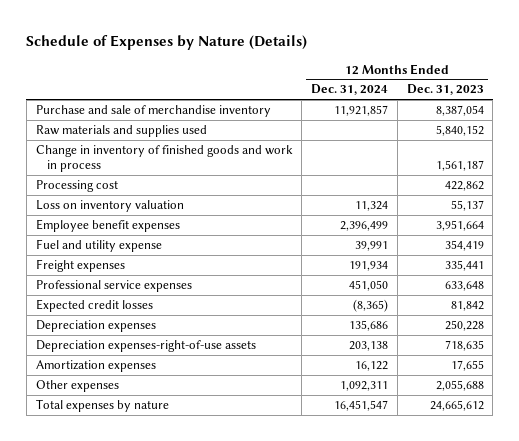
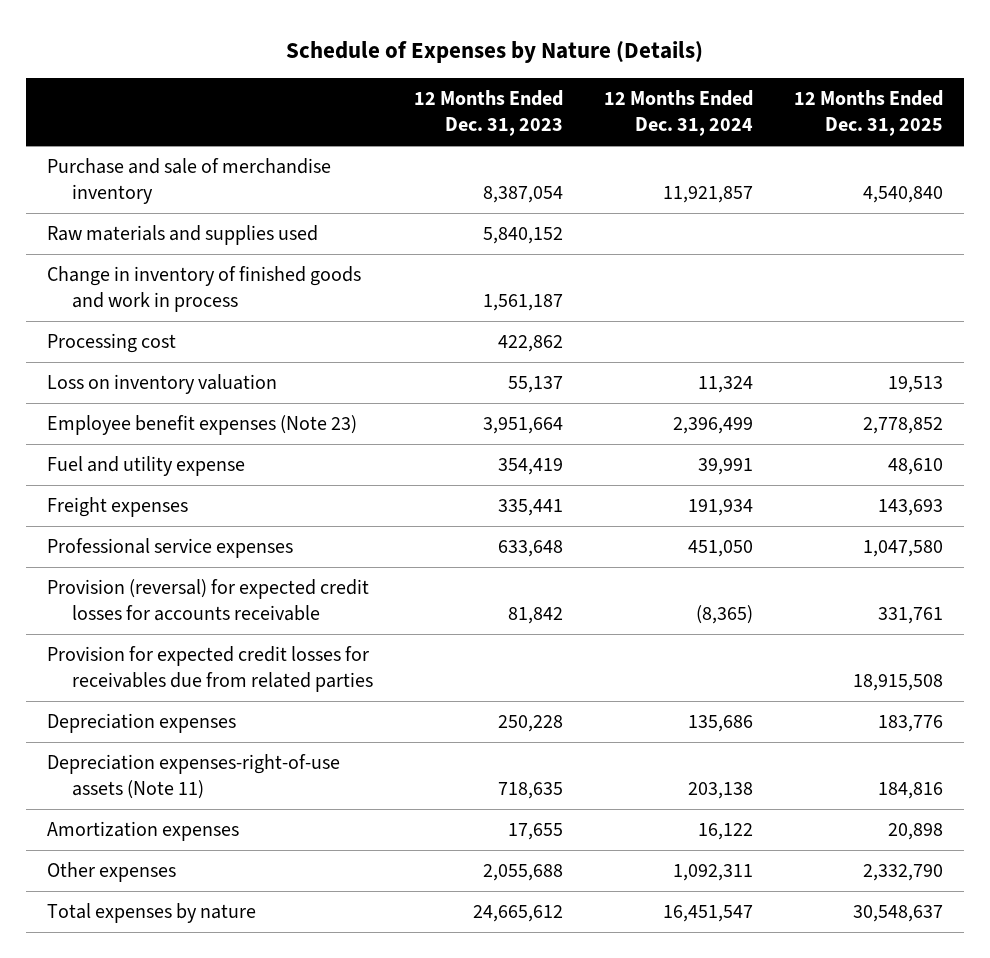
- | 12 Months Ended Dec. 31, 2024 | 12 Months Ended Dec. 31, 2023
+ | 12 Months Ended Dec. 31, 2023 | 12 Months Ended Dec. 31, 2024 | 12 Months Ended Dec. 31, 2025
- Employee benefit expenses | 2,396,499 | 3,951,664
+ Employee benefit expenses (Note 23) | 3,951,664 | 2,396,499 | 2,778,852
- Expected credit losses | (8,365) | 81,842
+ Provision (reversal) for expected credit losses for accounts receivable | 81,842 | (8,365) | 331,761
+ Provision for expected credit losses for receivables due from related parties | | | 18,915,508
- Depreciation expenses-right-of-use assets | 203,138 | 718,635
+ Depreciation expenses-right-of-use assets (Note 11) | 718,635 | 203,138 | 184,816

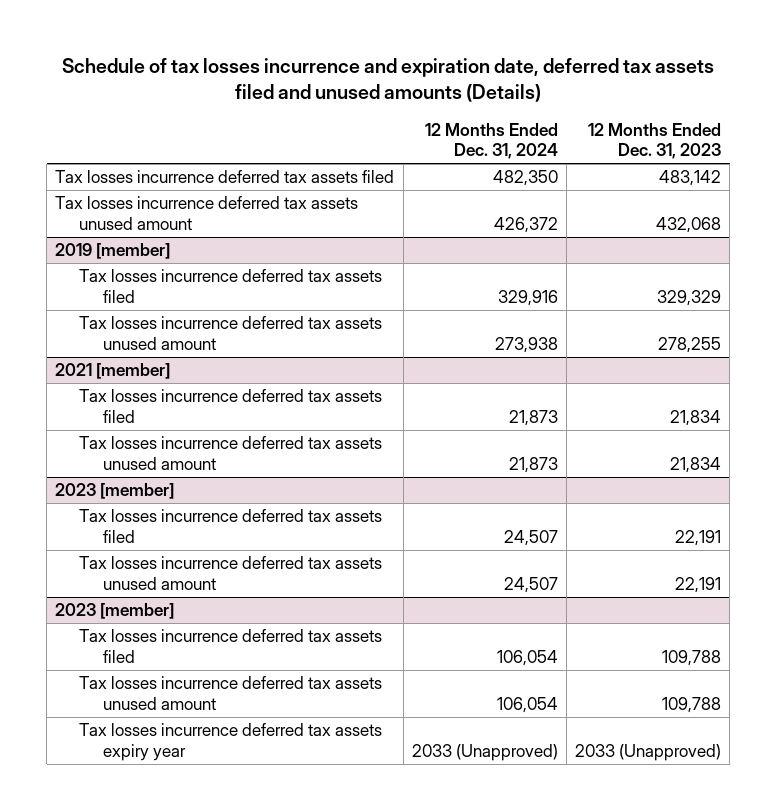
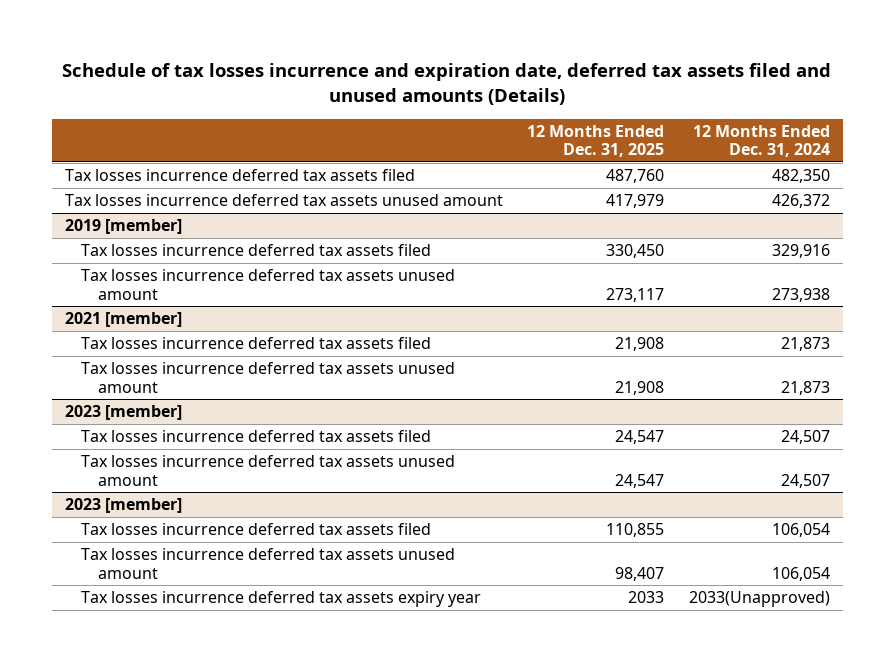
- | 12 Months Ended Dec. 31, 2024 | 12 Months Ended Dec. 31, 2023
+ | 12 Months Ended Dec. 31, 2025 | 12 Months Ended Dec. 31, 2024
@ 2023 [member]
- Tax losses incurrence deferred tax assets expiry year | 2033 (Unapproved) | 2033 (Unapproved)
+ Tax losses incurrence deferred tax assets expiry year | 2033 | 2033(Unapproved)

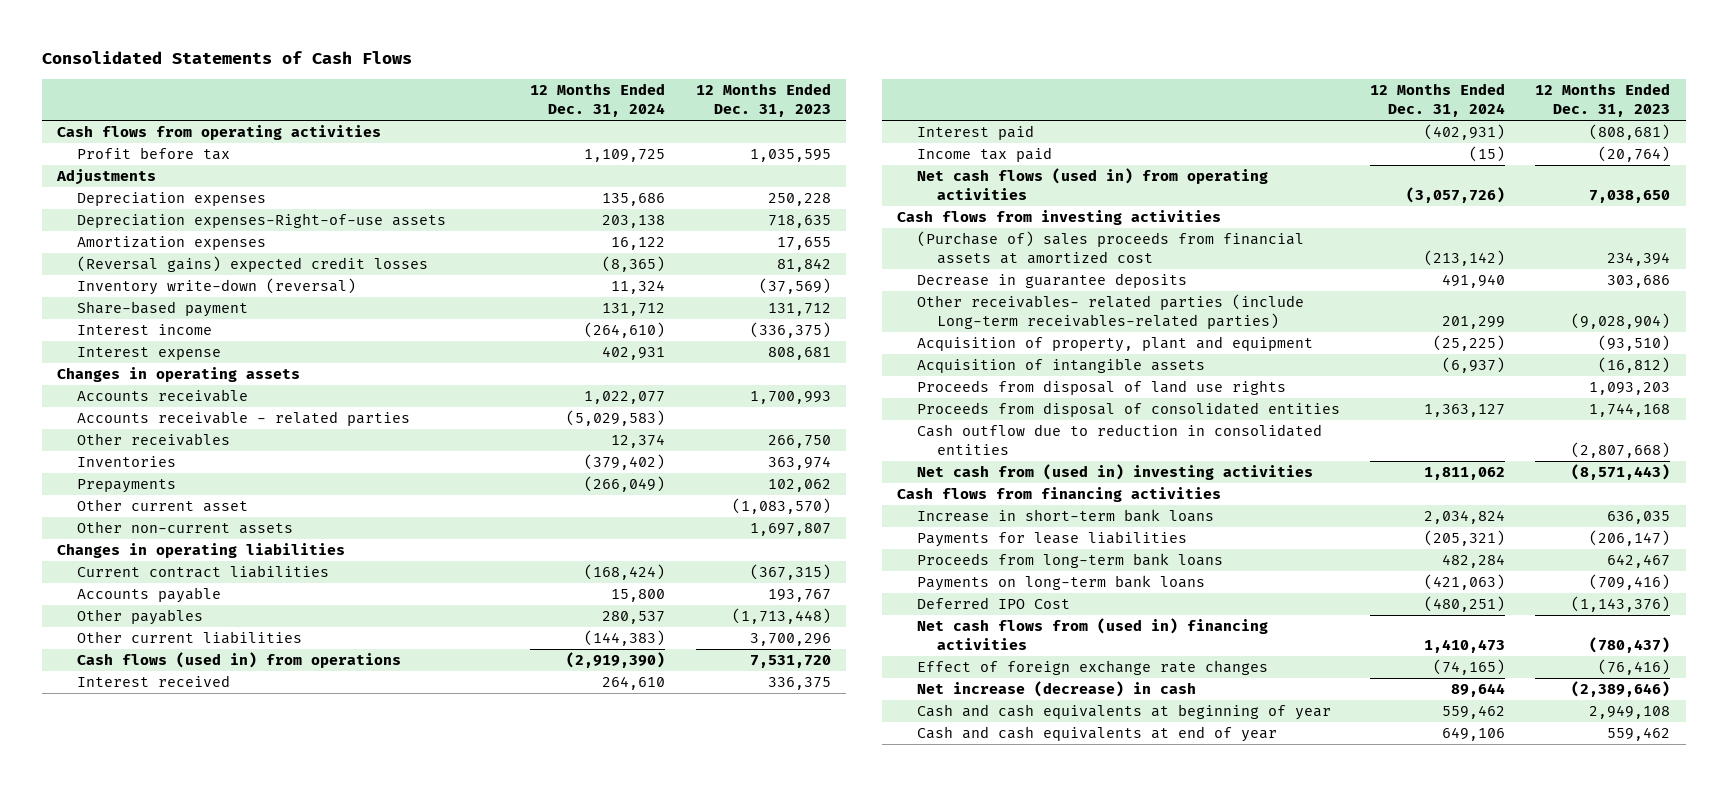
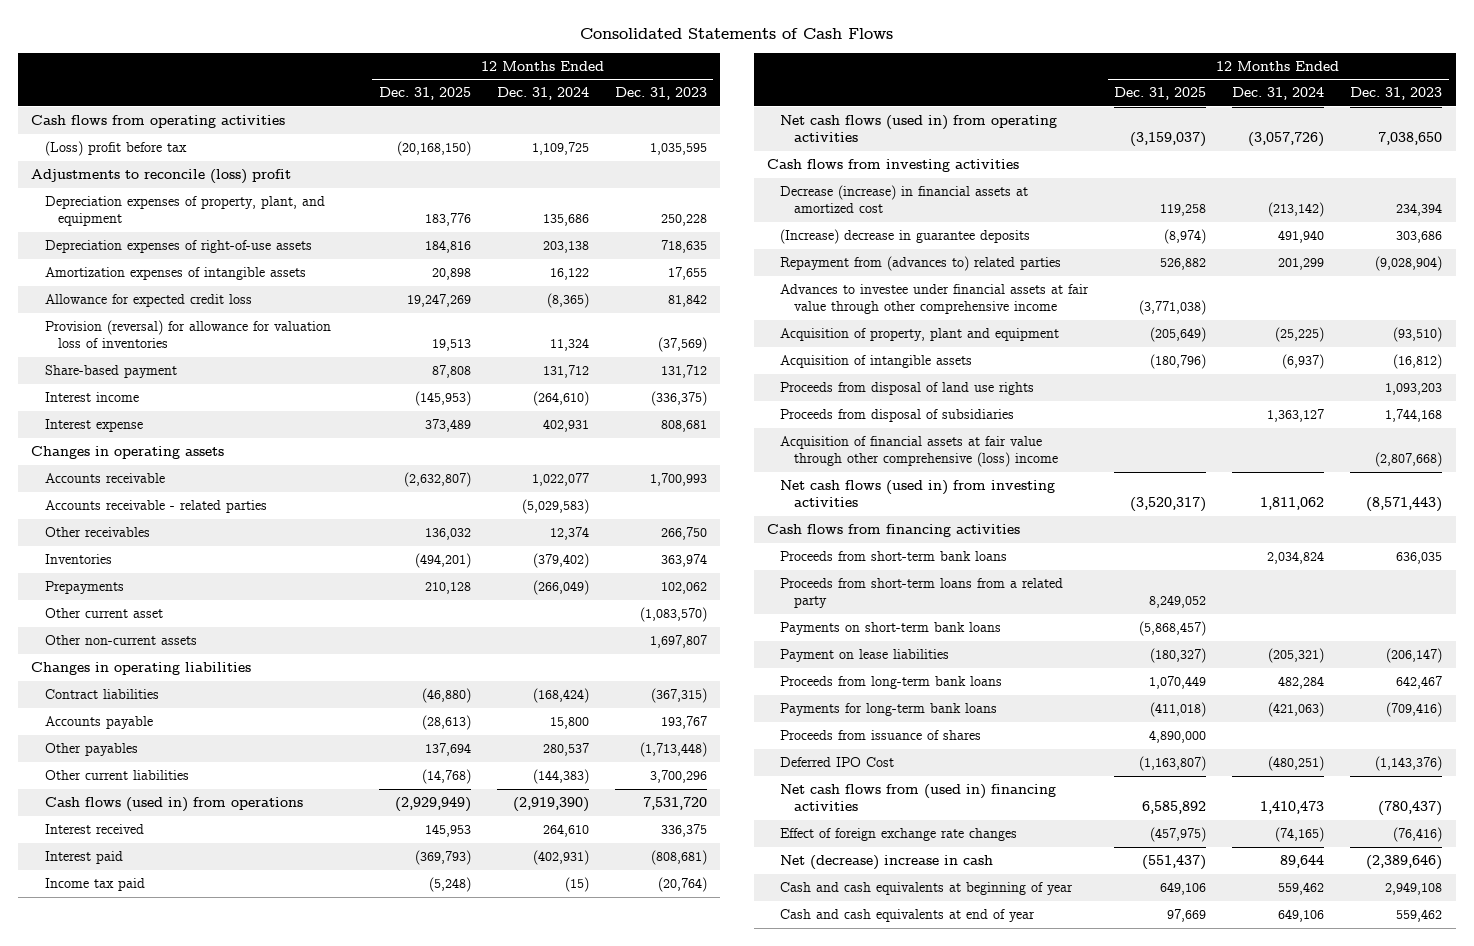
- | 12 Months Ended Dec. 31, 2024 | 12 Months Ended Dec. 31, 2023
+ | 12 Months Ended Dec. 31, 2025 | 12 Months Ended Dec. 31, 2024 | 12 Months Ended Dec. 31, 2023
- Profit before tax | 1,109,725 | 1,035,595
- Adjustments
- Depreciation expenses | 135,686 | 250,228
- Depreciation expenses-Right-of-use assets | 203,138 | 718,635
- Amortization expenses | 16,122 | 17,655
- (Reversal gains) expected credit losses | (8,365) | 81,842
- Inventory write-down (reversal) | 11,324 | (37,569)
+ (Loss) profit before tax | (20,168,150) | 1,109,725 | 1,035,595
+ Adjustments to reconcile (loss) profit
+ Depreciation expenses of property, plant, and equipment | 183,776 | 135,686 | 250,228
+ Depreciation expenses of right-of-use assets | 184,816 | 203,138 | 718,635
+ Amortization expenses of intangible assets | 20,898 | 16,122 | 17,655
+ Allowance for expected credit loss | 19,247,269 | (8,365) | 81,842
+ Provision (reversal) for allowance for valuation loss of inventories | 19,513 | 11,324 | (37,569)
- Current contract liabilities | (168,424) | (367,315)
+ Contract liabilities | (46,880) | (168,424) | (367,315)
- (Purchase of) sales proceeds from financial assets at amortized cost | (213,142) | 234,394
- Decrease in guarantee deposits | 491,940 | 303,686
- Other receivables- related parties (include Long-term receivables-related parties) | 201,299 | (9,028,904)
+ Decrease (increase) in financial assets at amortized cost | 119,258 | (213,142) | 234,394
+ (Increase) decrease in guarantee deposits | (8,974) | 491,940 | 303,686
+ Repayment from (advances to) related parties | 526,882 | 201,299 | (9,028,904)
+ Advances to investee under financial assets at fair value through other comprehensive income | (3,771,038) | |
- Proceeds from disposal of consolidated entities | 1,363,127 | 1,744,168
- Cash outflow due to reduction in consolidated entities | | (2,807,668)
- Net cash from (used in) investing activities | 1,811,062 | (8,571,443)
+ Proceeds from disposal of subsidiaries | | 1,363,127 | 1,744,168
+ Acquisition of financial assets at fair value through other comprehensive (loss) income | | | (2,807,668)
+ Net cash flows (used in) from investing activities | (3,520,317) | 1,811,062 | (8,571,443)
- Increase in short-term bank loans | 2,034,824 | 636,035
- Payments for lease liabilities | (205,321) | (206,147)
+ Proceeds from short-term bank loans | | 2,034,824 | 636,035
+ Proceeds from short-term loans from a related party | 8,249,052 | |
+ Payments on short-term bank loans | (5,868,457) | |
+ Payment on lease liabilities | (180,327) | (205,321) | (206,147)
- Payments on long-term bank loans | (421,063) | (709,416)
+ Payments for long-term bank loans | (411,018) | (421,063) | (709,416)
+ Proceeds from issuance of shares | 4,890,000 | |
- Net increase (decrease) in cash | 89,644 | (2,389,646)
+ Net (decrease) increase in cash | (551,437) | 89,644 | (2,389,646)

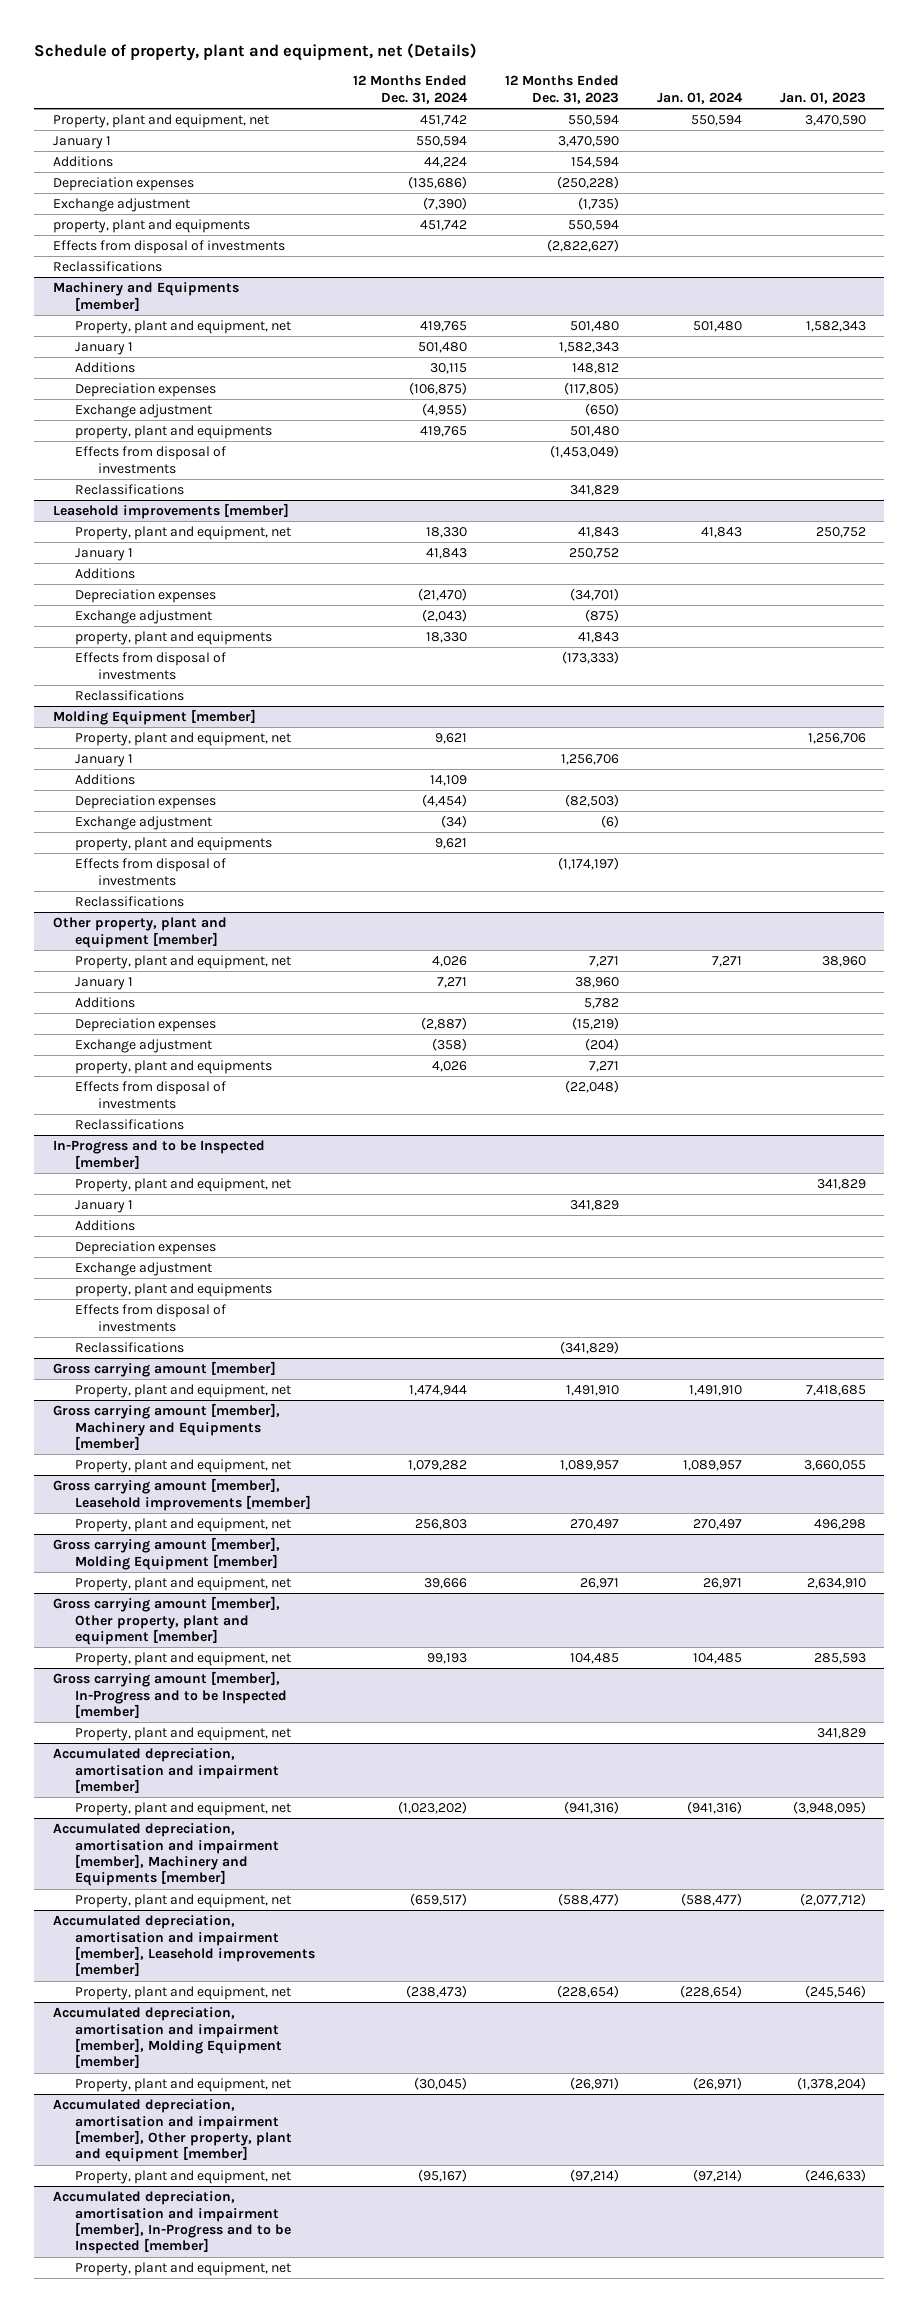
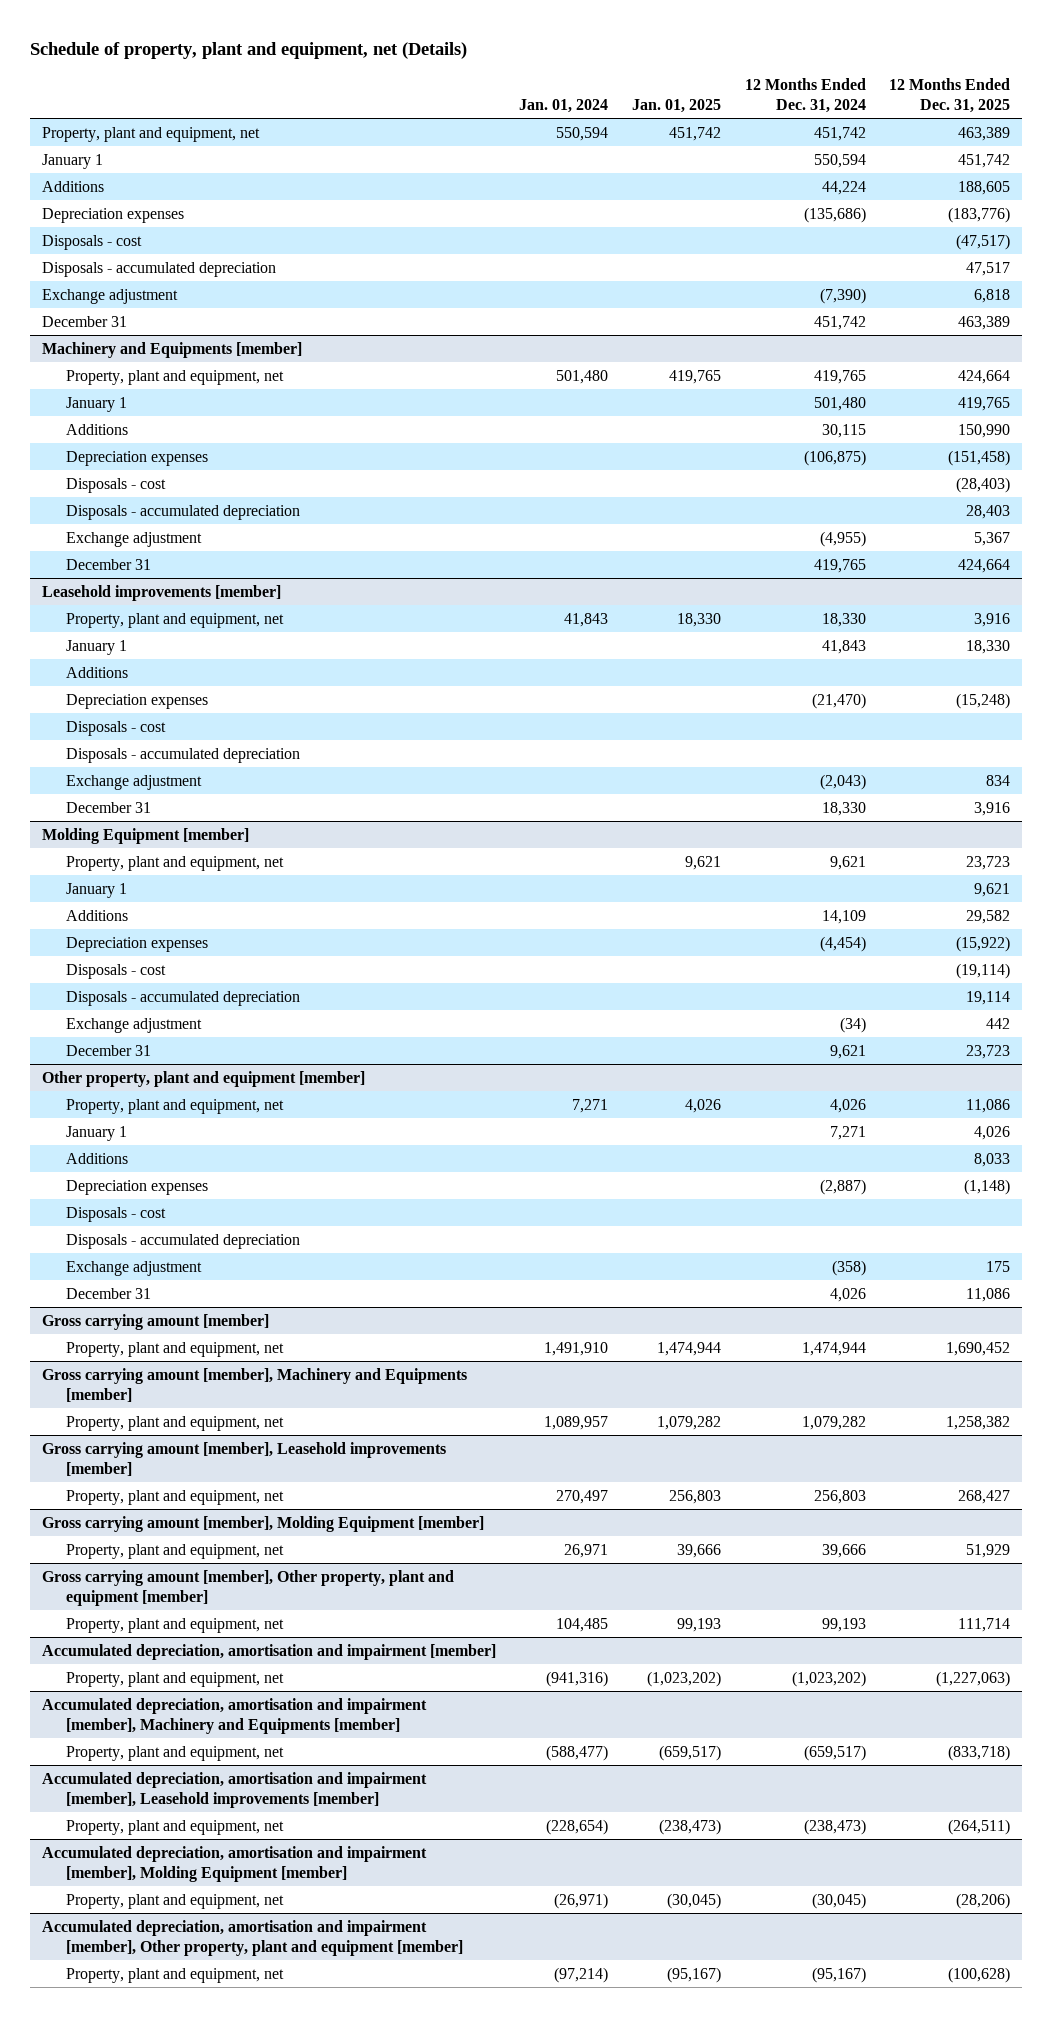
- | 12 Months Ended Dec. 31, 2024 | 12 Months Ended Dec. 31, 2023 | Jan. 01, 2024 | Jan. 01, 2023
+ | Jan. 01, 2024 | Jan. 01, 2025 | 12 Months Ended Dec. 31, 2024 | 12 Months Ended Dec. 31, 2025
+ Disposals - cost | | | | (47,517)
+ Disposals - accumulated depreciation | | | | 47,517
- property, plant and equipments | 451,742 | 550,594 | |
- Effects from disposal of investments | | (2,822,627) | |
- Reclassifications
+ December 31 | | | 451,742 | 463,389
@ Machinery and Equipments [member]
+ Disposals - cost | | | | (28,403)
+ Disposals - accumulated depreciation | | | | 28,403
- property, plant and equipments | 419,765 | 501,480 | |
- Effects from disposal of investments | | (1,453,049) | |
- Reclassifications | | 341,829 | |
+ December 31 | | | 419,765 | 424,664
@ Leasehold improvements [member]
+ Disposals - cost
+ Disposals - accumulated depreciation
- property, plant and equipments | 18,330 | 41,843 | |
- Effects from disposal of investments | | (173,333) | |
- Reclassifications
+ December 31 | | | 18,330 | 3,916
@ Molding Equipment [member]
+ Disposals - cost | | | | (19,114)
+ Disposals - accumulated depreciation | | | | 19,114
- property, plant and equipments | 9,621 | | |
- Effects from disposal of investments | | (1,174,197) | |
- Reclassifications
+ December 31 | | | 9,621 | 23,723
@ Other property, plant and equipment [member]
+ Disposals - cost
+ Disposals - accumulated depreciation
- property, plant and equipments | 4,026 | 7,271 | |
- Effects from disposal of investments | | (22,048) | |
- Reclassifications
- In-Progress and to be Inspected [member]
- Property, plant and equipment, net | | | | 341,829
- January 1 | | 341,829 | |
- Additions
- Depreciation expenses
- Exchange adjustment
- property, plant and equipments
- Effects from disposal of investments
- Reclassifications | | (341,829) | |
@ Other property, plant and equipment [member]
+ December 31 | | | 4,026 | 11,086
- Gross carrying amount [member], In-Progress and to be Inspected [member]
- Property, plant and equipment, net | | | | 341,829
- Accumulated depreciation, amortisation and impairment [member], In-Progress and to be Inspected [member]
- Property, plant and equipment, net

